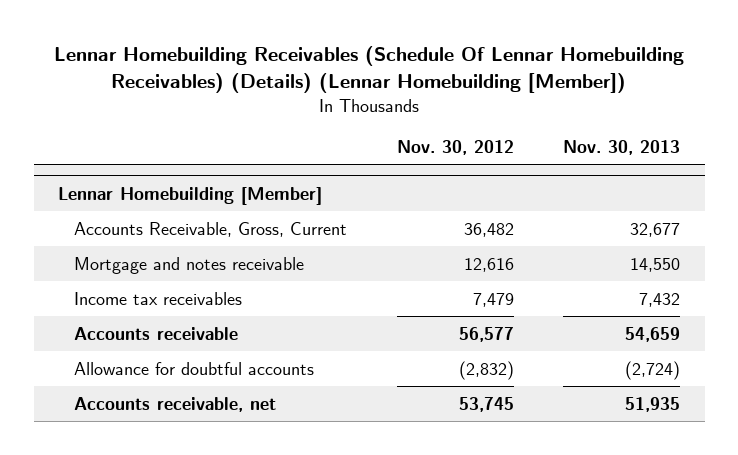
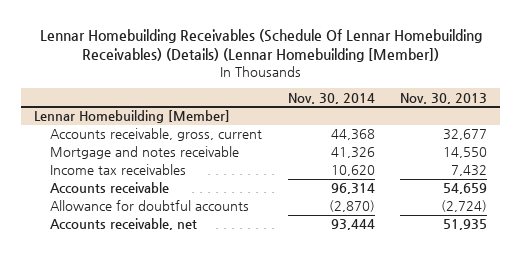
- | Nov. 30, 2012 | Nov. 30, 2013
+ | Nov. 30, 2014 | Nov. 30, 2013
@ Lennar Homebuilding [Member]
- Accounts Receivable, Gross, Current | 36,482 | 32,677
+ Accounts receivable, gross, current | 44,368 | 32,677

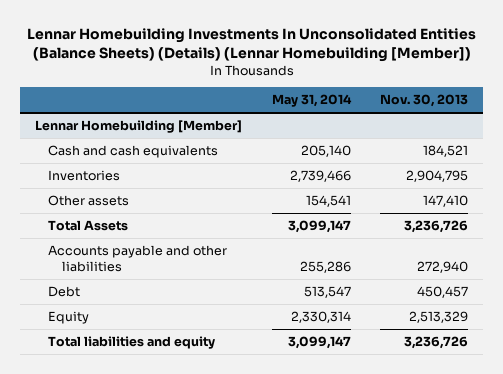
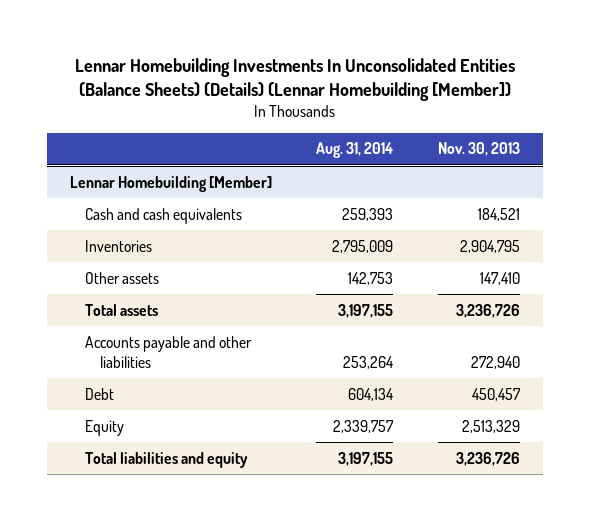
- | May 31, 2014 | Nov. 30, 2013
+ | Aug. 31, 2014 | Nov. 30, 2013
@ Lennar Homebuilding [Member]
- Total Assets | 3,099,147 | 3,236,726
+ Total assets | 3,197,155 | 3,236,726

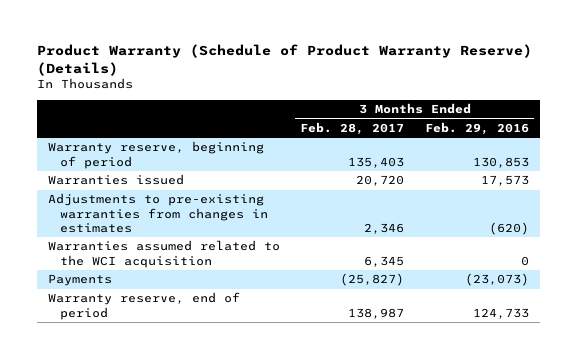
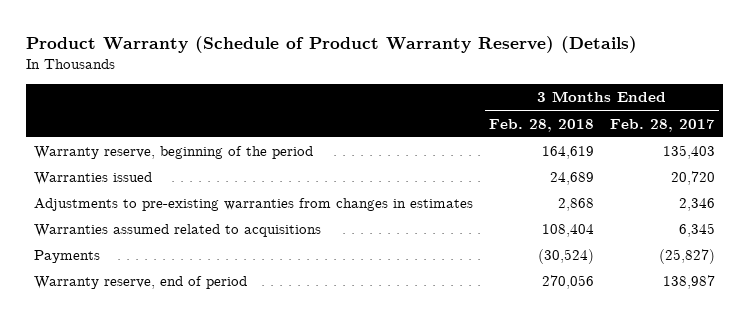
- | 3 Months Ended Feb. 28, 2017 | 3 Months Ended Feb. 29, 2016
+ | 3 Months Ended Feb. 28, 2018 | 3 Months Ended Feb. 28, 2017
- Warranty reserve, beginning of period | 135,403 | 130,853
+ Warranty reserve, beginning of the period | 164,619 | 135,403
- Warranties assumed related to the WCI acquisition | 6,345 | 0
+ Warranties assumed related to acquisitions | 108,404 | 6,345

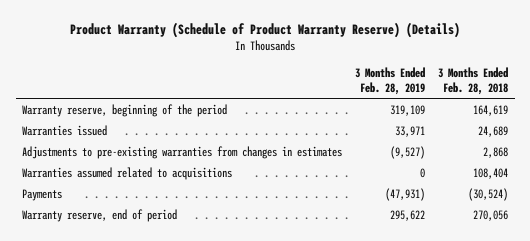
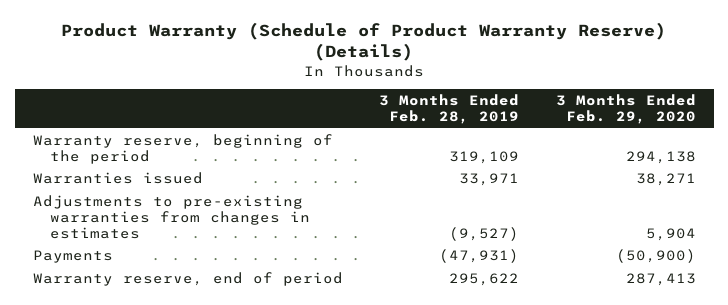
- | 3 Months Ended Feb. 28, 2019 | 3 Months Ended Feb. 28, 2018
+ | 3 Months Ended Feb. 28, 2019 | 3 Months Ended Feb. 29, 2020
- Warranties assumed related to acquisitions | 0 | 108,404

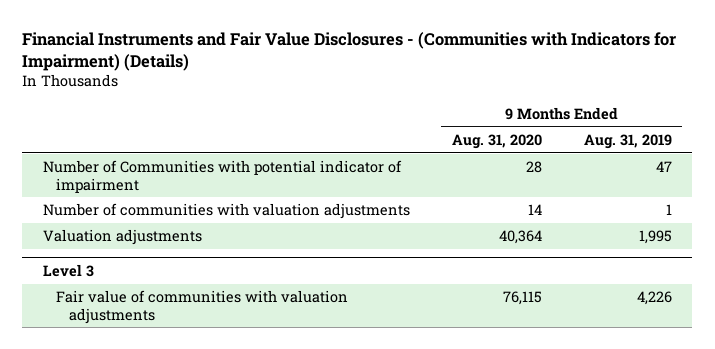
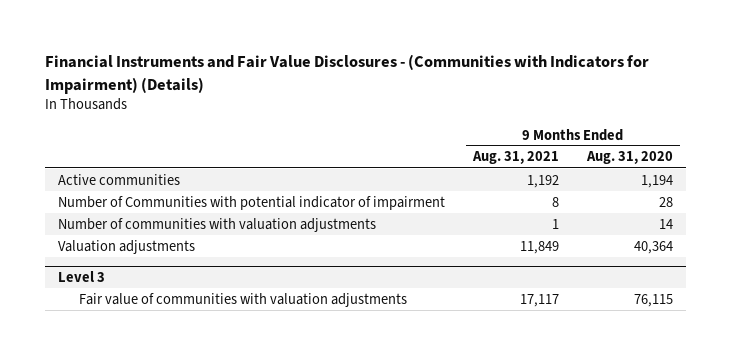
- | 9 Months Ended Aug. 31, 2020 | 9 Months Ended Aug. 31, 2019
+ | 9 Months Ended Aug. 31, 2021 | 9 Months Ended Aug. 31, 2020
+ Active communities | 1,192 | 1,194

